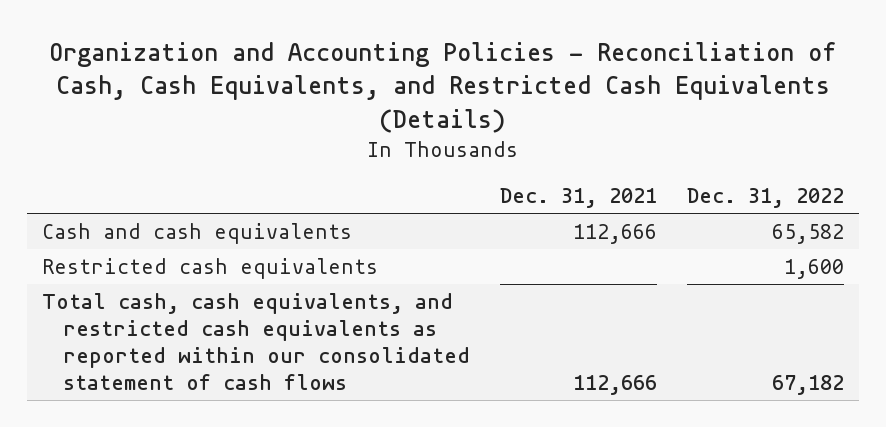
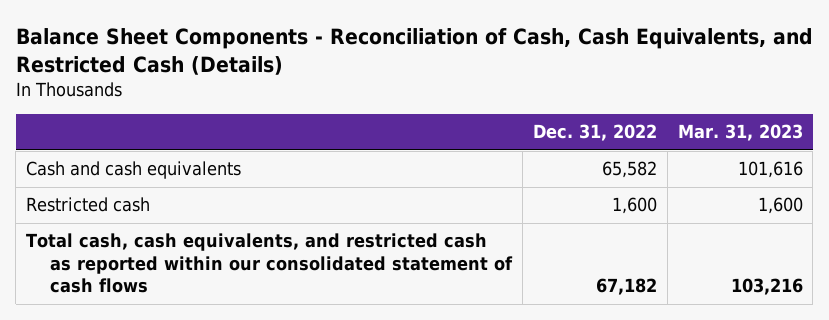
- Organization and Accounting Policies - Reconciliation of Cash, Cash Equivalents, and Restricted Cash Equivalents (Details)
+ Balance Sheet Components - Reconciliation of Cash, Cash Equivalents, and Restricted Cash (Details)
- | Dec. 31, 2021 | Dec. 31, 2022
+ | Dec. 31, 2022 | Mar. 31, 2023
- Restricted cash equivalents | | 1,600
- Total cash, cash equivalents, and restricted cash equivalents as reported within our consolidated statement of cash flows | 112,666 | 67,182
+ Restricted cash | 1,600 | 1,600
+ Total cash, cash equivalents, and restricted cash as reported within our consolidated statement of cash flows | 67,182 | 103,216

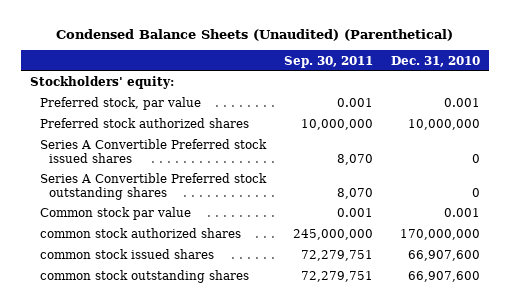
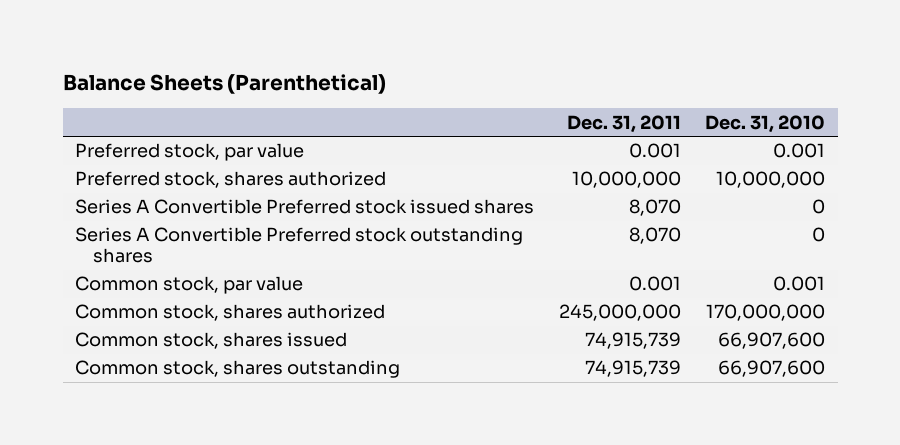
- Condensed Balance Sheets (Unaudited) (Parenthetical)
+ Balance Sheets (Parenthetical)
- | Sep. 30, 2011 | Dec. 31, 2010
+ | Dec. 31, 2011 | Dec. 31, 2010
- Stockholders' equity:
- Preferred stock authorized shares | 10,000,000 | 10,000,000
+ Preferred stock, shares authorized | 10,000,000 | 10,000,000
- Common stock par value | 0.001 | 0.001
- common stock authorized shares | 245,000,000 | 170,000,000
- common stock issued shares | 72,279,751 | 66,907,600
- common stock outstanding shares | 72,279,751 | 66,907,600
+ Common stock, par value | 0.001 | 0.001
+ Common stock, shares authorized | 245,000,000 | 170,000,000
+ Common stock, shares issued | 74,915,739 | 66,907,600
+ Common stock, shares outstanding | 74,915,739 | 66,907,600

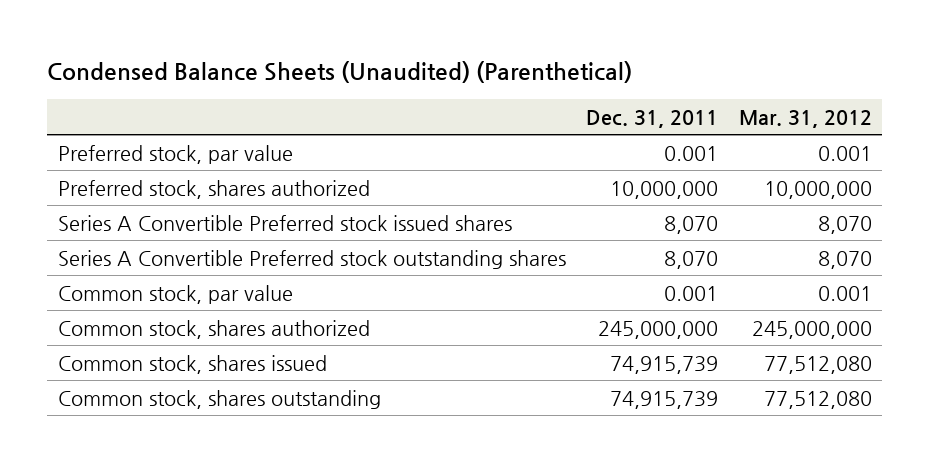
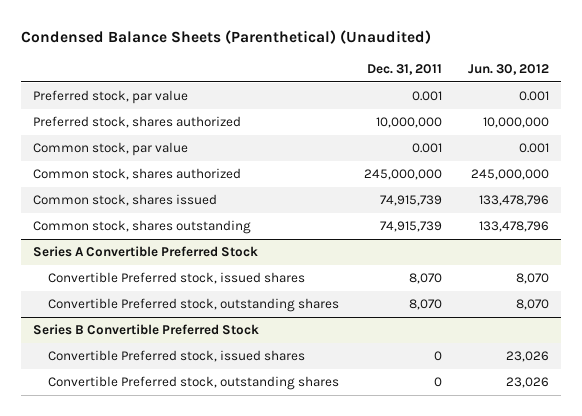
- Condensed Balance Sheets (Unaudited) (Parenthetical)
+ Condensed Balance Sheets (Parenthetical) (Unaudited)
- | Dec. 31, 2011 | Mar. 31, 2012
+ | Dec. 31, 2011 | Jun. 30, 2012
- Series A Convertible Preferred stock issued shares | 8,070 | 8,070
- Series A Convertible Preferred stock outstanding shares | 8,070 | 8,070
+ Series A Convertible Preferred Stock
+ Convertible Preferred stock, issued shares | 8,070 | 8,070
+ Convertible Preferred stock, outstanding shares | 8,070 | 8,070
+ Series B Convertible Preferred Stock
+ Convertible Preferred stock, issued shares | 0 | 23,026
+ Convertible Preferred stock, outstanding shares | 0 | 23,026

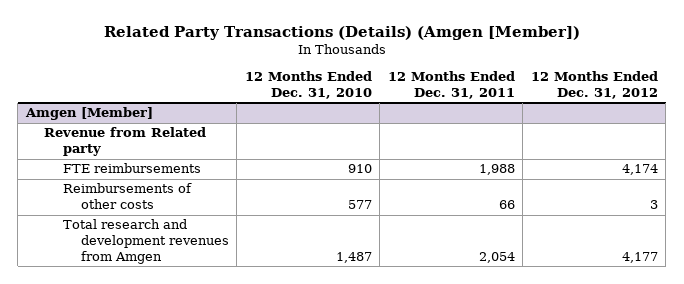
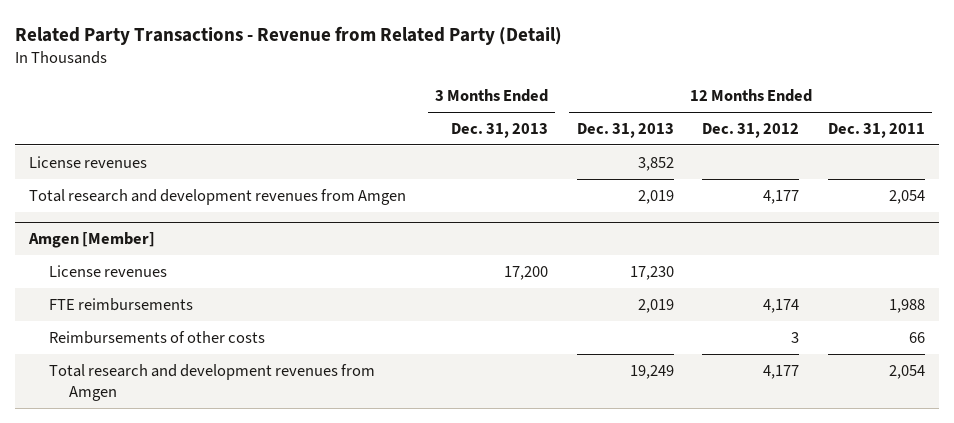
- Related Party Transactions (Details) (Amgen [Member])
+ Related Party Transactions - Revenue from Related Party (Detail)
- | 12 Months Ended Dec. 31, 2010 | 12 Months Ended Dec. 31, 2011 | 12 Months Ended Dec. 31, 2012
+ | 3 Months Ended Dec. 31, 2013 | 12 Months Ended Dec. 31, 2013 | 12 Months Ended Dec. 31, 2012 | 12 Months Ended Dec. 31, 2011
+ License revenues | | 3,852 | |
+ Total research and development revenues from Amgen | | 2,019 | 4,177 | 2,054
@ Amgen [Member]
- Revenue from Related party
+ License revenues | 17,200 | 17,230 | |

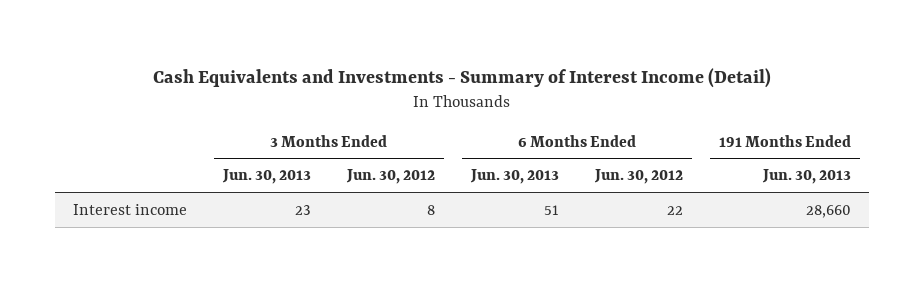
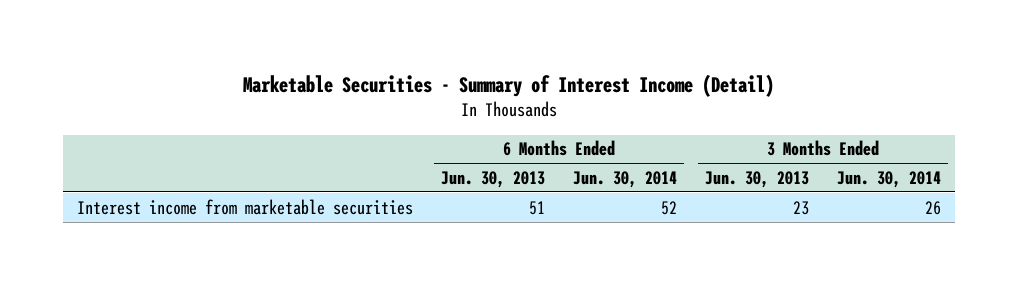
- Cash Equivalents and Investments - Summary of Interest Income (Detail)
+ Marketable Securities - Summary of Interest Income (Detail)
- | 3 Months Ended Jun. 30, 2013 | 3 Months Ended Jun. 30, 2012 | 6 Months Ended Jun. 30, 2013 | 6 Months Ended Jun. 30, 2012 | 191 Months Ended Jun. 30, 2013
+ | 6 Months Ended Jun. 30, 2013 | 6 Months Ended Jun. 30, 2014 | 3 Months Ended Jun. 30, 2013 | 3 Months Ended Jun. 30, 2014
- Interest income | 23 | 8 | 51 | 22 | 28,660
+ Interest income from marketable securities | 51 | 52 | 23 | 26

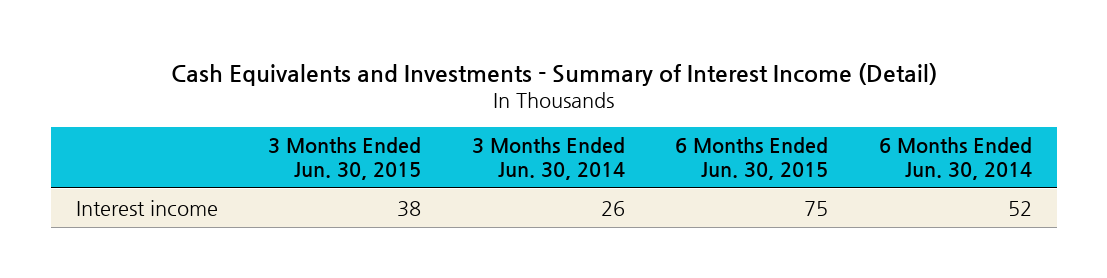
- Marketable Securities - Summary of Interest Income (Detail)
+ Cash Equivalents and Investments - Summary of Interest Income (Detail)
- | 6 Months Ended Jun. 30, 2013 | 6 Months Ended Jun. 30, 2014 | 3 Months Ended Jun. 30, 2013 | 3 Months Ended Jun. 30, 2014
+ | 3 Months Ended Jun. 30, 2015 | 3 Months Ended Jun. 30, 2014 | 6 Months Ended Jun. 30, 2015 | 6 Months Ended Jun. 30, 2014
- Interest income from marketable securities | 51 | 52 | 23 | 26
+ Interest income | 38 | 26 | 75 | 52

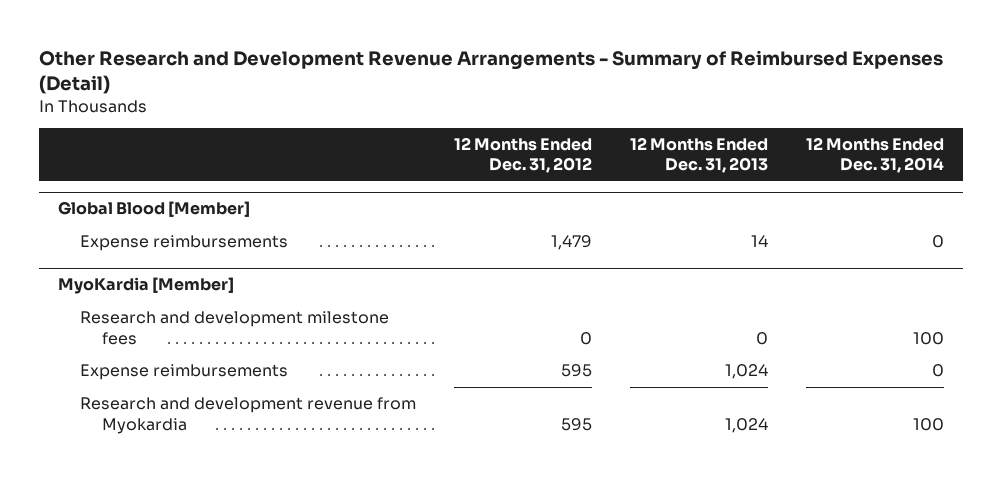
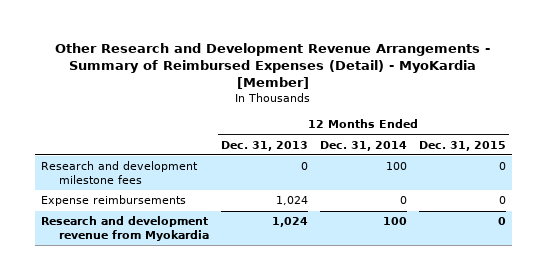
- Other Research and Development Revenue Arrangements - Summary of Reimbursed Expenses (Detail)
+ Other Research and Development Revenue Arrangements - Summary of Reimbursed Expenses (Detail) - MyoKardia [Member]
- | 12 Months Ended Dec. 31, 2012 | 12 Months Ended Dec. 31, 2013 | 12 Months Ended Dec. 31, 2014
+ | 12 Months Ended Dec. 31, 2013 | 12 Months Ended Dec. 31, 2014 | 12 Months Ended Dec. 31, 2015
- Global Blood [Member]
- Expense reimbursements | 1,479 | 14 | 0
- MyoKardia [Member]

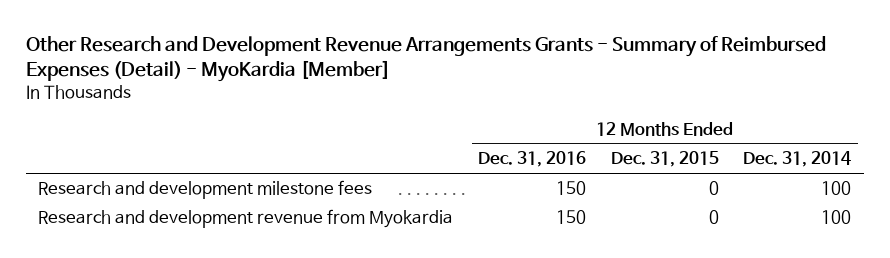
- Other Research and Development Revenue Arrangements - Summary of Reimbursed Expenses (Detail) - MyoKardia [Member]
+ Other Research and Development Revenue Arrangements Grants - Summary of Reimbursed Expenses (Detail) - MyoKardia [Member]
- | 12 Months Ended Dec. 31, 2013 | 12 Months Ended Dec. 31, 2014 | 12 Months Ended Dec. 31, 2015
+ | 12 Months Ended Dec. 31, 2016 | 12 Months Ended Dec. 31, 2015 | 12 Months Ended Dec. 31, 2014
- Expense reimbursements | 1,024 | 0 | 0

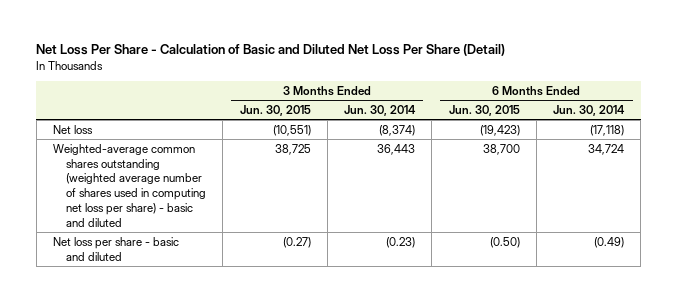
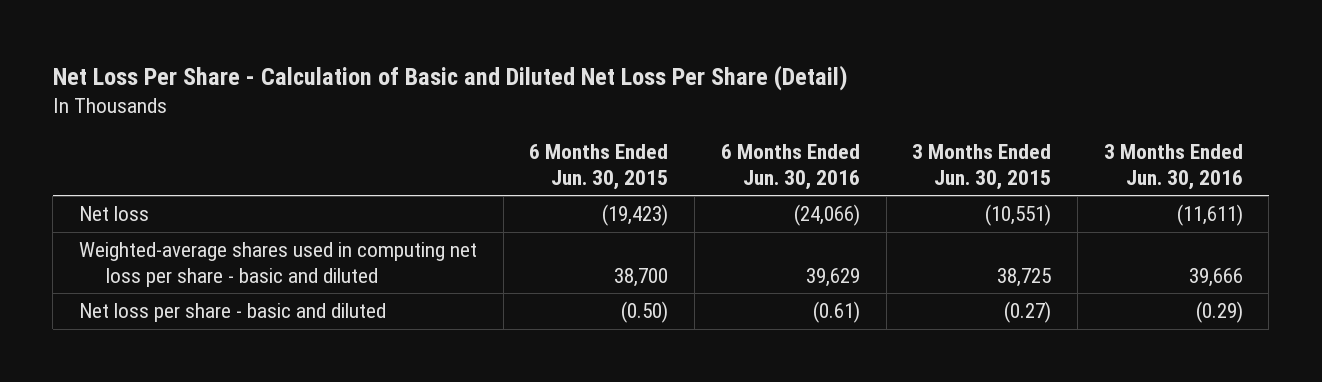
- | 3 Months Ended Jun. 30, 2015 | 3 Months Ended Jun. 30, 2014 | 6 Months Ended Jun. 30, 2015 | 6 Months Ended Jun. 30, 2014
+ | 6 Months Ended Jun. 30, 2015 | 6 Months Ended Jun. 30, 2016 | 3 Months Ended Jun. 30, 2015 | 3 Months Ended Jun. 30, 2016
- Weighted-average common shares outstanding (weighted average number of shares used in computing net loss per share) - basic and diluted | 38,725 | 36,443 | 38,700 | 34,724
+ Weighted-average shares used in computing net loss per share - basic and diluted | 38,700 | 39,629 | 38,725 | 39,666

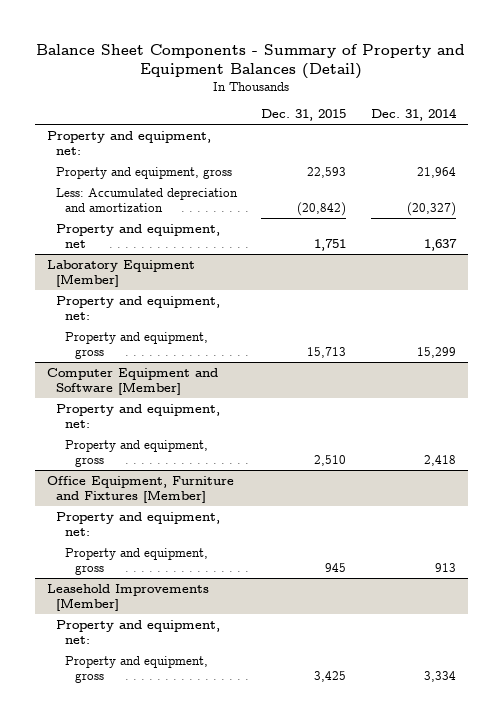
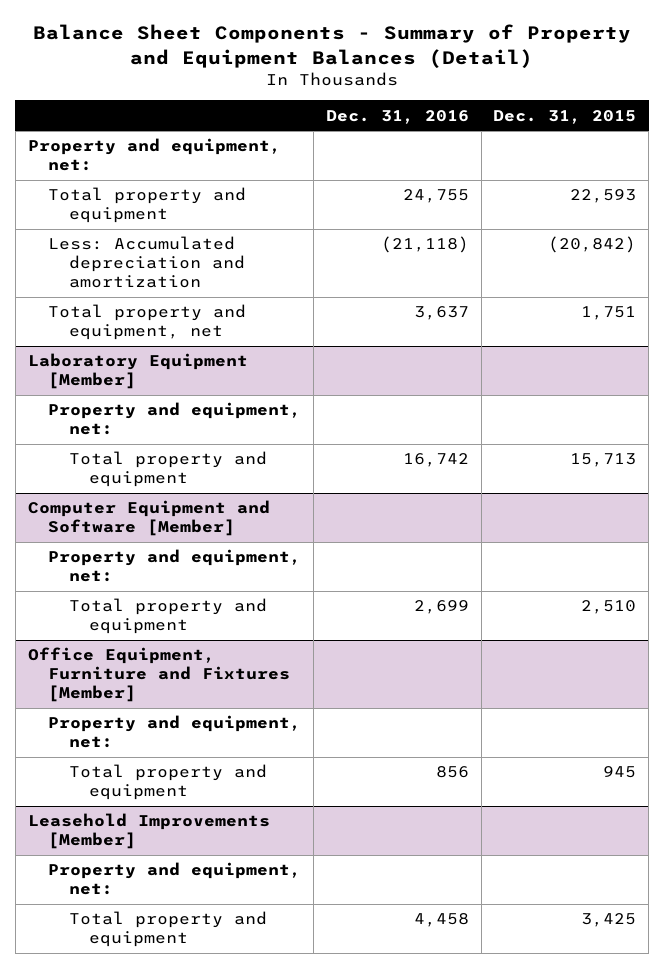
- | Dec. 31, 2015 | Dec. 31, 2014
+ | Dec. 31, 2016 | Dec. 31, 2015
- Property and equipment, gross | 22,593 | 21,964
+ Total property and equipment | 24,755 | 22,593
- Property and equipment, net | 1,751 | 1,637
+ Total property and equipment, net | 3,637 | 1,751
@ Laboratory Equipment [Member]
- Property and equipment, gross | 15,713 | 15,299
+ Total property and equipment | 16,742 | 15,713
@ Computer Equipment and Software [Member]
- Property and equipment, gross | 2,510 | 2,418
+ Total property and equipment | 2,699 | 2,510
@ Office Equipment, Furniture and Fixtures [Member]
- Property and equipment, gross | 945 | 913
+ Total property and equipment | 856 | 945
@ Leasehold Improvements [Member]
- Property and equipment, gross | 3,425 | 3,334
+ Total property and equipment | 4,458 | 3,425

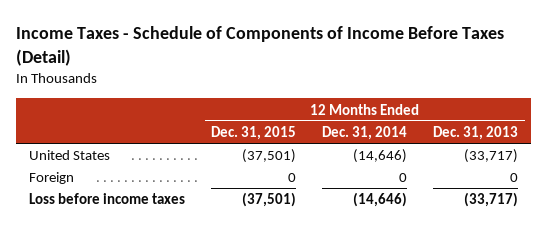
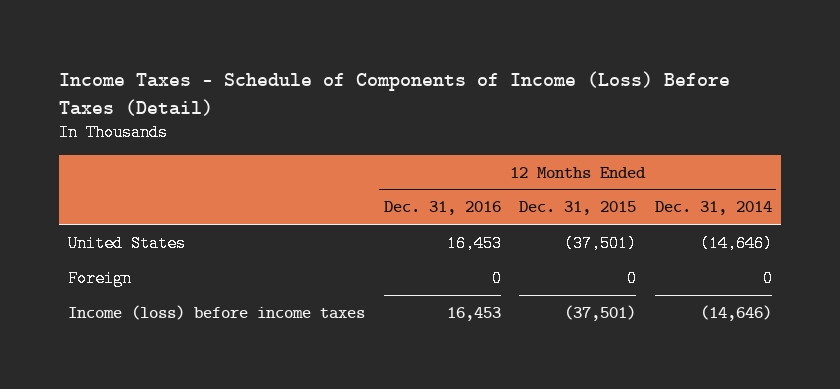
- Income Taxes - Schedule of Components of Income Before Taxes (Detail)
+ Income Taxes - Schedule of Components of Income (Loss) Before Taxes (Detail)
- | 12 Months Ended Dec. 31, 2015 | 12 Months Ended Dec. 31, 2014 | 12 Months Ended Dec. 31, 2013
+ | 12 Months Ended Dec. 31, 2016 | 12 Months Ended Dec. 31, 2015 | 12 Months Ended Dec. 31, 2014
- Loss before income taxes | (37,501) | (14,646) | (33,717)
+ Income (loss) before income taxes | 16,453 | (37,501) | (14,646)

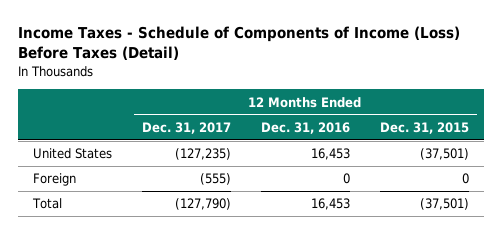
- | 12 Months Ended Dec. 31, 2016 | 12 Months Ended Dec. 31, 2015 | 12 Months Ended Dec. 31, 2014
+ | 12 Months Ended Dec. 31, 2017 | 12 Months Ended Dec. 31, 2016 | 12 Months Ended Dec. 31, 2015
- Income (loss) before income taxes | 16,453 | (37,501) | (14,646)
+ Total | (127,790) | 16,453 | (37,501)

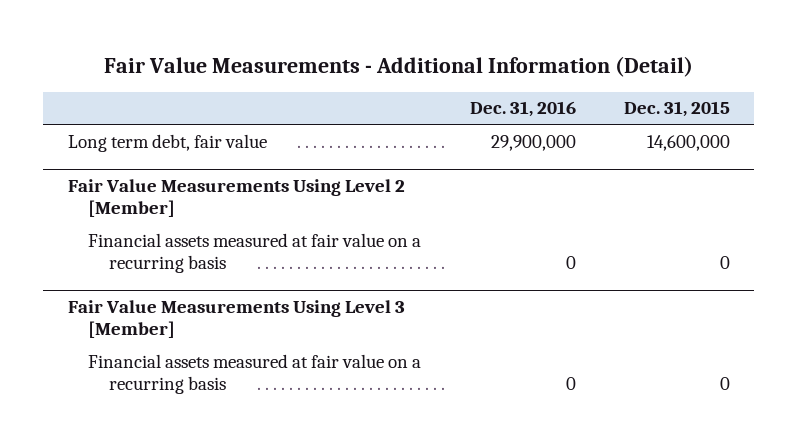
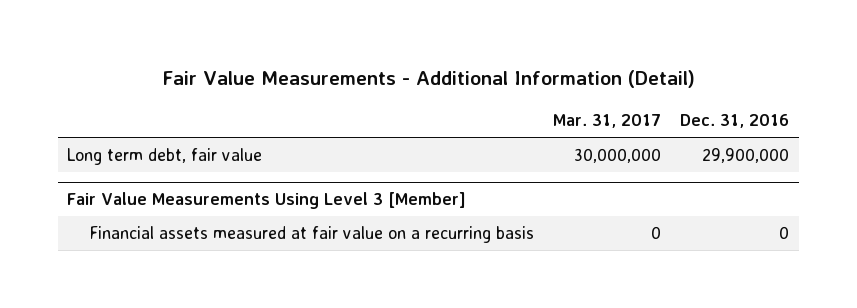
- | Dec. 31, 2016 | Dec. 31, 2015
+ | Mar. 31, 2017 | Dec. 31, 2016
- Fair Value Measurements Using Level 2 [Member]
- Financial assets measured at fair value on a recurring basis | 0 | 0

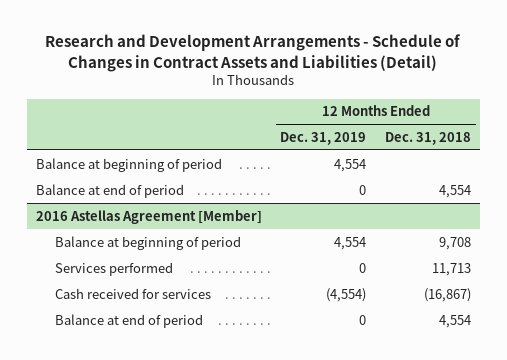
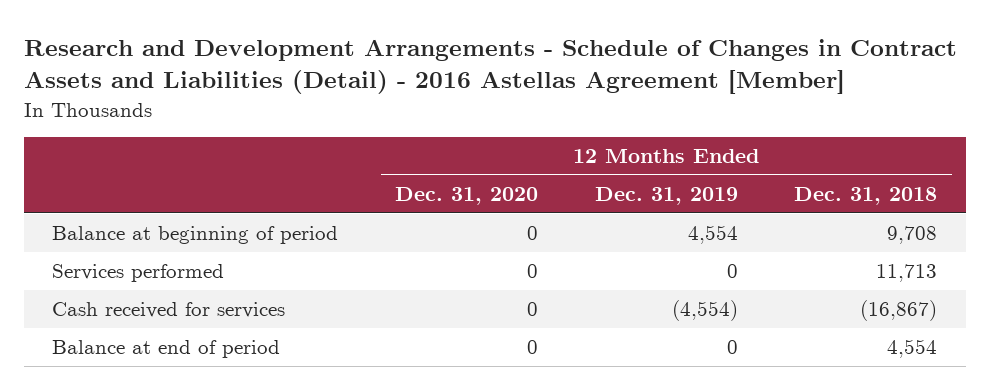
- Research and Development Arrangements - Schedule of Changes in Contract Assets and Liabilities (Detail)
+ Research and Development Arrangements - Schedule of Changes in Contract Assets and Liabilities (Detail) - 2016 Astellas Agreement [Member]
- | 12 Months Ended Dec. 31, 2019 | 12 Months Ended Dec. 31, 2018
+ | 12 Months Ended Dec. 31, 2020 | 12 Months Ended Dec. 31, 2019 | 12 Months Ended Dec. 31, 2018
- Balance at beginning of period | 4,554 |
- Balance at end of period | 0 | 4,554
- 2016 Astellas Agreement [Member]

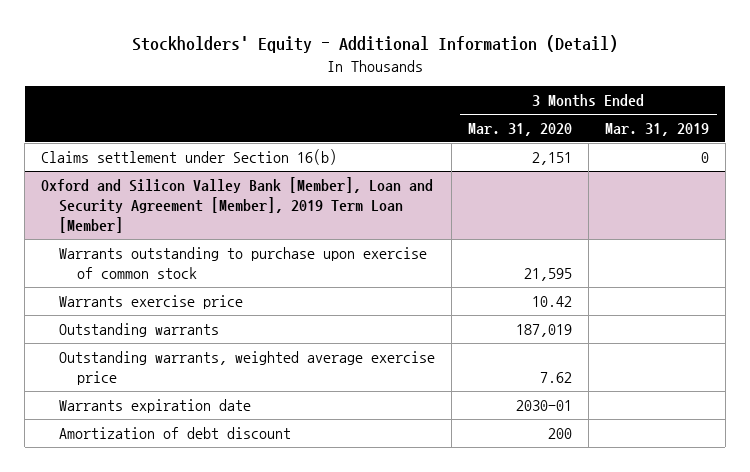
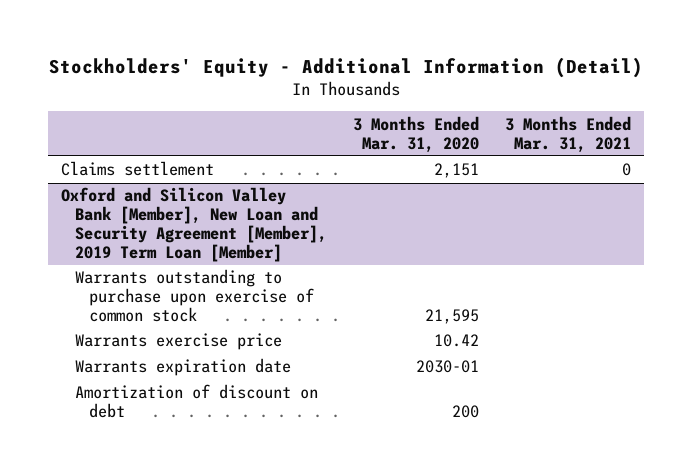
- | 3 Months Ended Mar. 31, 2020 | 3 Months Ended Mar. 31, 2019
+ | 3 Months Ended Mar. 31, 2020 | 3 Months Ended Mar. 31, 2021
- Claims settlement under Section 16(b) | 2,151 | 0
- Oxford and Silicon Valley Bank [Member], Loan and Security Agreement [Member], 2019 Term Loan [Member]
+ Claims settlement | 2,151 | 0
+ Oxford and Silicon Valley Bank [Member], New Loan and Security Agreement [Member], 2019 Term Loan [Member]
- Outstanding warrants | 187,019 |
- Outstanding warrants, weighted average exercise price | 7.62 |
- Amortization of debt discount | 200 |
+ Amortization of discount on debt | 200 |

